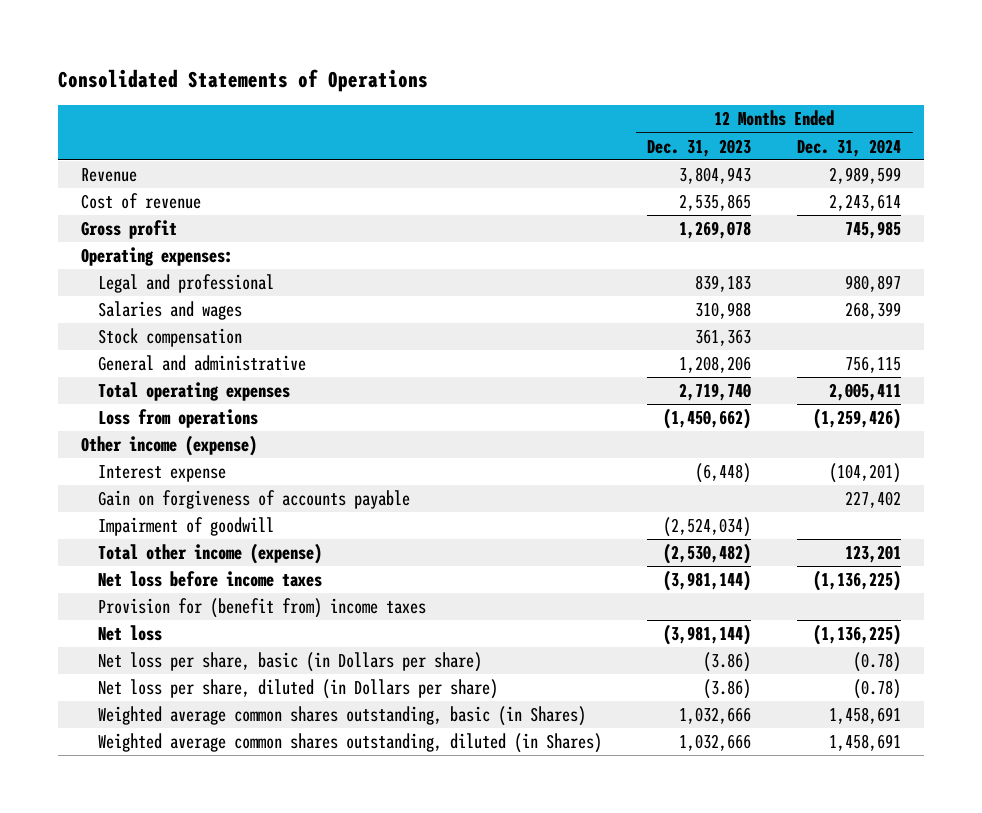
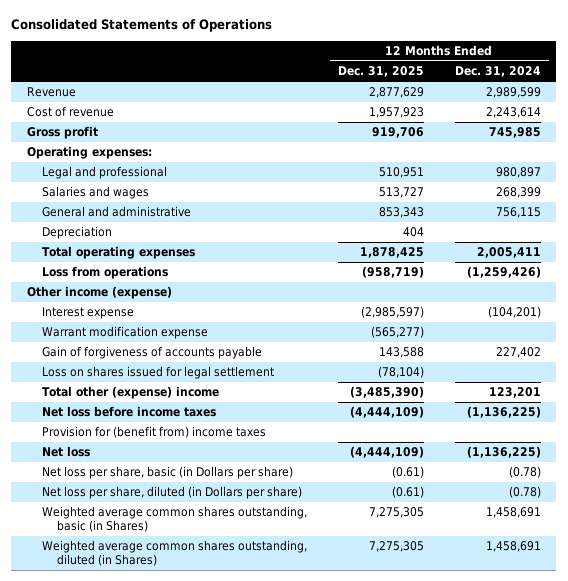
- | 12 Months Ended Dec. 31, 2023 | 12 Months Ended Dec. 31, 2024
+ | 12 Months Ended Dec. 31, 2025 | 12 Months Ended Dec. 31, 2024
- Stock compensation | 361,363 |
+ Depreciation | 404 |
- Gain on forgiveness of accounts payable | | 227,402
- Impairment of goodwill | (2,524,034) |
- Total other income (expense) | (2,530,482) | 123,201
+ Warrant modification expense | (565,277) |
+ Gain of forgiveness of accounts payable | 143,588 | 227,402
+ Loss on shares issued for legal settlement | (78,104) |
+ Total other (expense) income | (3,485,390) | 123,201

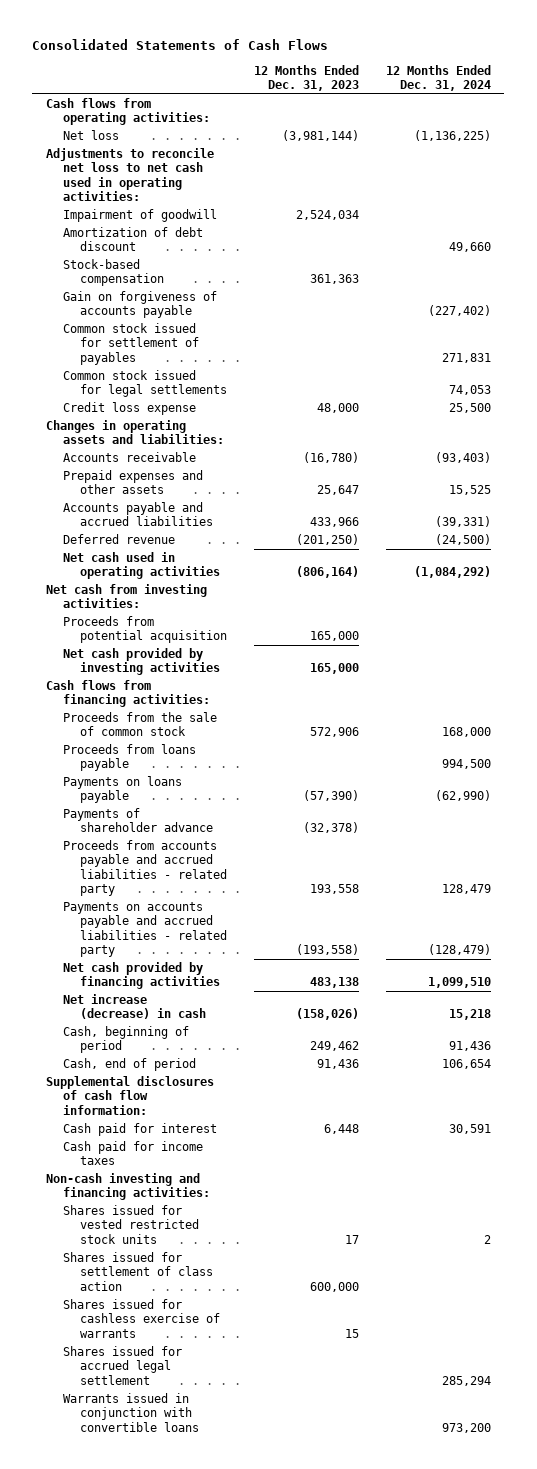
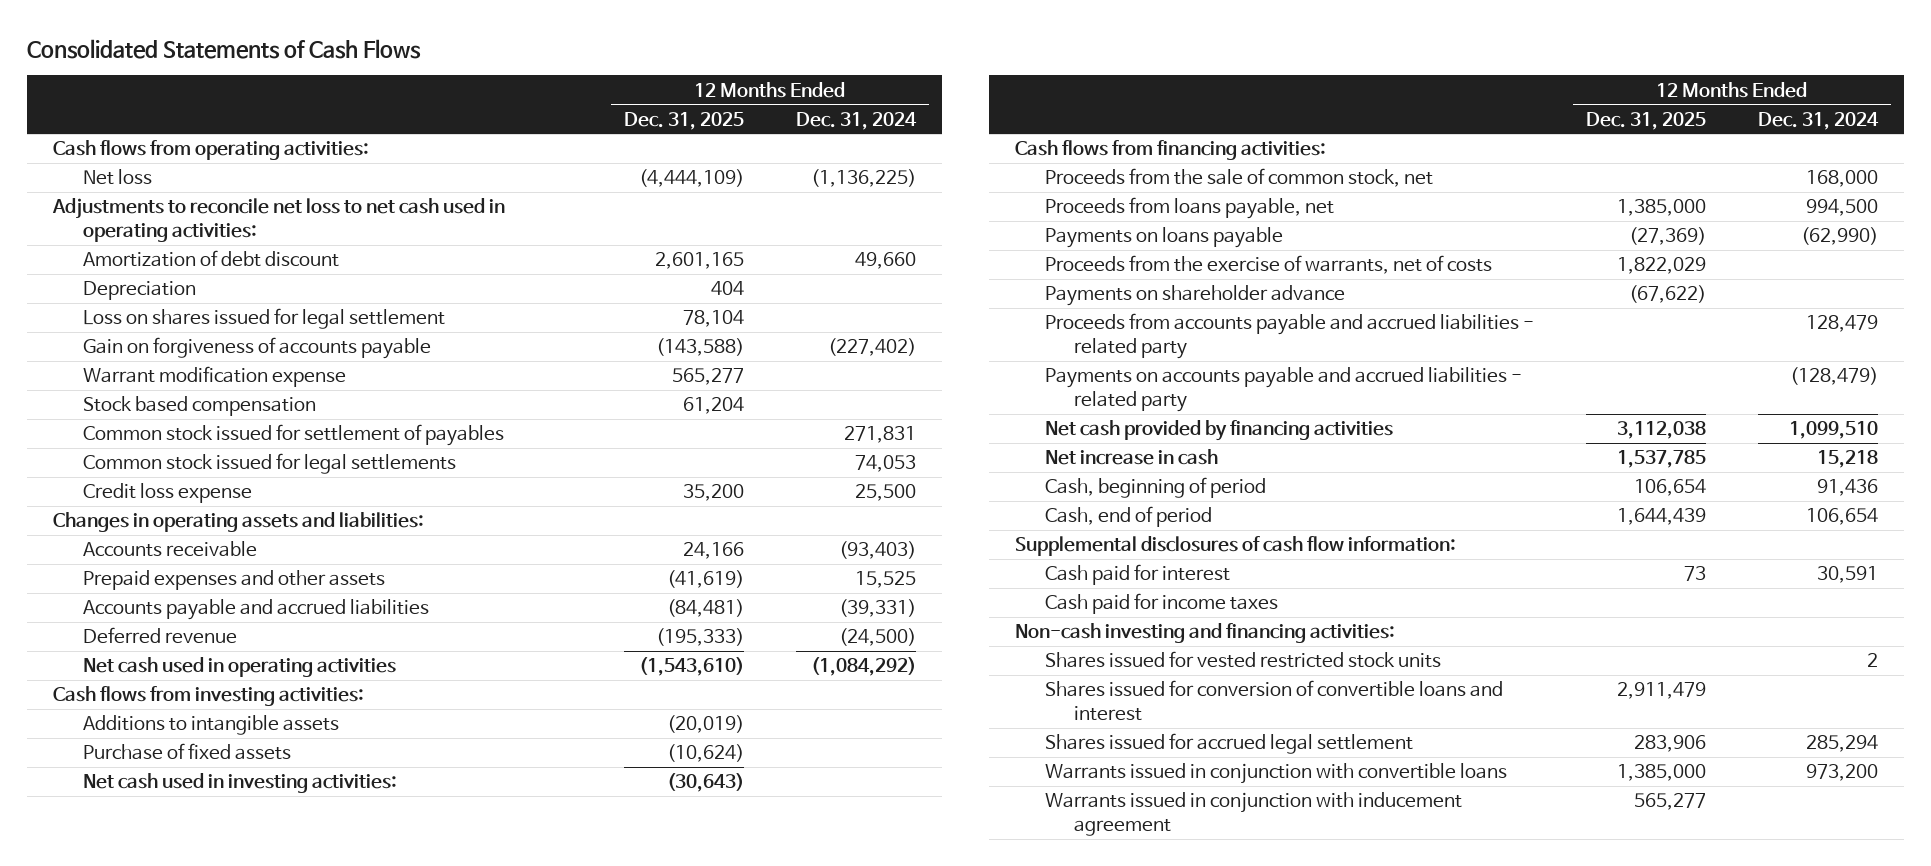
- | 12 Months Ended Dec. 31, 2023 | 12 Months Ended Dec. 31, 2024
+ | 12 Months Ended Dec. 31, 2025 | 12 Months Ended Dec. 31, 2024
- Impairment of goodwill | 2,524,034 |
- Stock-based compensation | 361,363 |
+ Depreciation | 404 |
+ Loss on shares issued for legal settlement | 78,104 |
+ Warrant modification expense | 565,277 |
+ Stock based compensation | 61,204 |
- Net cash from investing activities:
- Proceeds from potential acquisition | 165,000 |
- Net cash provided by investing activities | 165,000 |
+ Cash flows from investing activities:
+ Additions to intangible assets | (20,019) |
+ Purchase of fixed assets | (10,624) |
+ Net cash used in investing activities: | (30,643) |
- Proceeds from the sale of common stock | 572,906 | 168,000
- Proceeds from loans payable | | 994,500
+ Proceeds from the sale of common stock, net | | 168,000
+ Proceeds from loans payable, net | 1,385,000 | 994,500
- Payments of shareholder advance | (32,378) |
+ Proceeds from the exercise of warrants, net of costs | 1,822,029 |
+ Payments on shareholder advance | (67,622) |
- Net increase (decrease) in cash | (158,026) | 15,218
+ Net increase in cash | 1,537,785 | 15,218
- Shares issued for settlement of class action | 600,000 |
- Shares issued for cashless exercise of warrants | 15 |
+ Shares issued for conversion of convertible loans and interest | 2,911,479 |
+ Warrants issued in conjunction with inducement agreement | 565,277 |

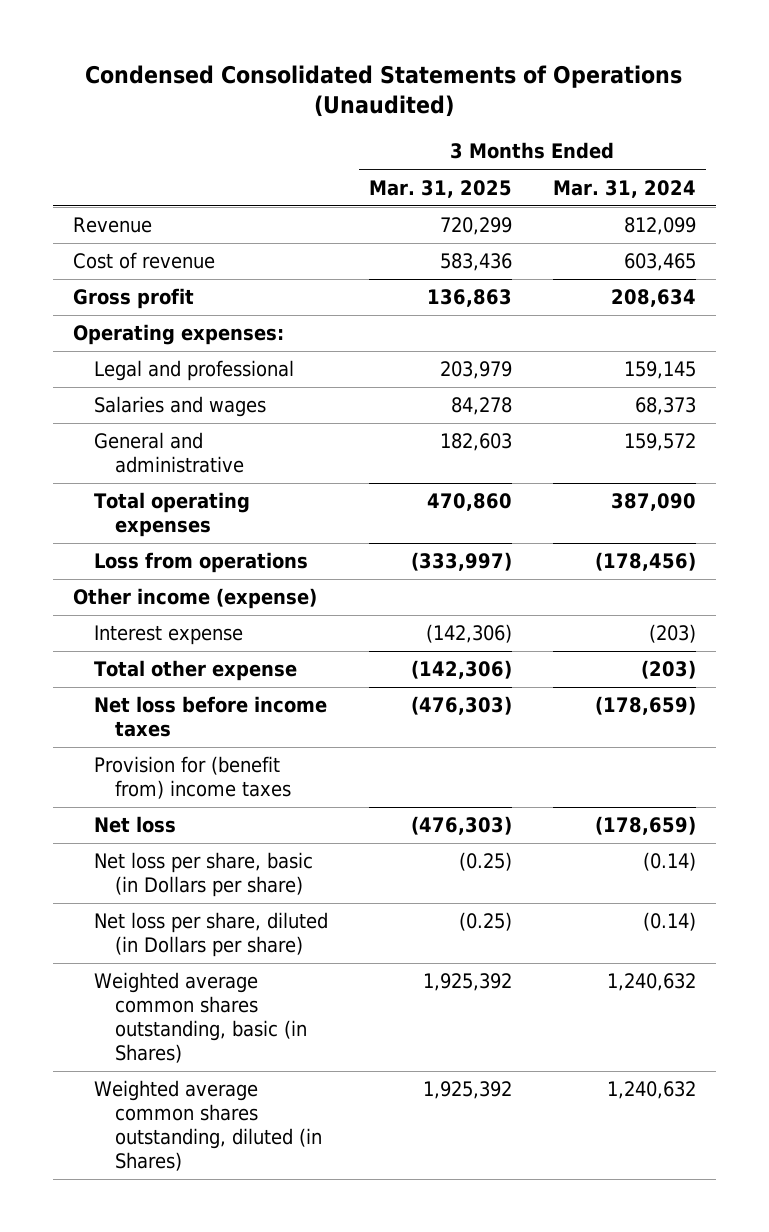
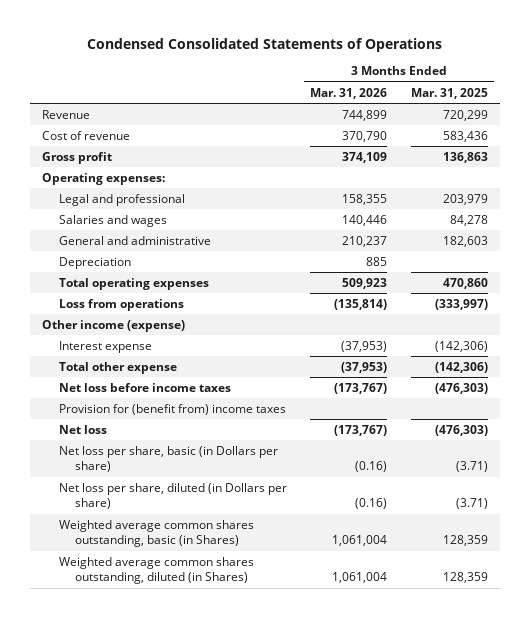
- Condensed Consolidated Statements of Operations (Unaudited)
+ Condensed Consolidated Statements of Operations
- | 3 Months Ended Mar. 31, 2025 | 3 Months Ended Mar. 31, 2024
+ | 3 Months Ended Mar. 31, 2026 | 3 Months Ended Mar. 31, 2025
+ Depreciation | 885 |
- Net loss per share, basic (in Dollars per share) | (0.25) | (0.14)
- Net loss per share, diluted (in Dollars per share) | (0.25) | (0.14)
- Weighted average common shares outstanding, basic (in Shares) | 1,925,392 | 1,240,632
- Weighted average common shares outstanding, diluted (in Shares) | 1,925,392 | 1,240,632
+ Net loss per share, basic (in Dollars per share) | (0.16) | (3.71)
+ Net loss per share, diluted (in Dollars per share) | (0.16) | (3.71)
+ Weighted average common shares outstanding, basic (in Shares) | 1,061,004 | 128,359
+ Weighted average common shares outstanding, diluted (in Shares) | 1,061,004 | 128,359

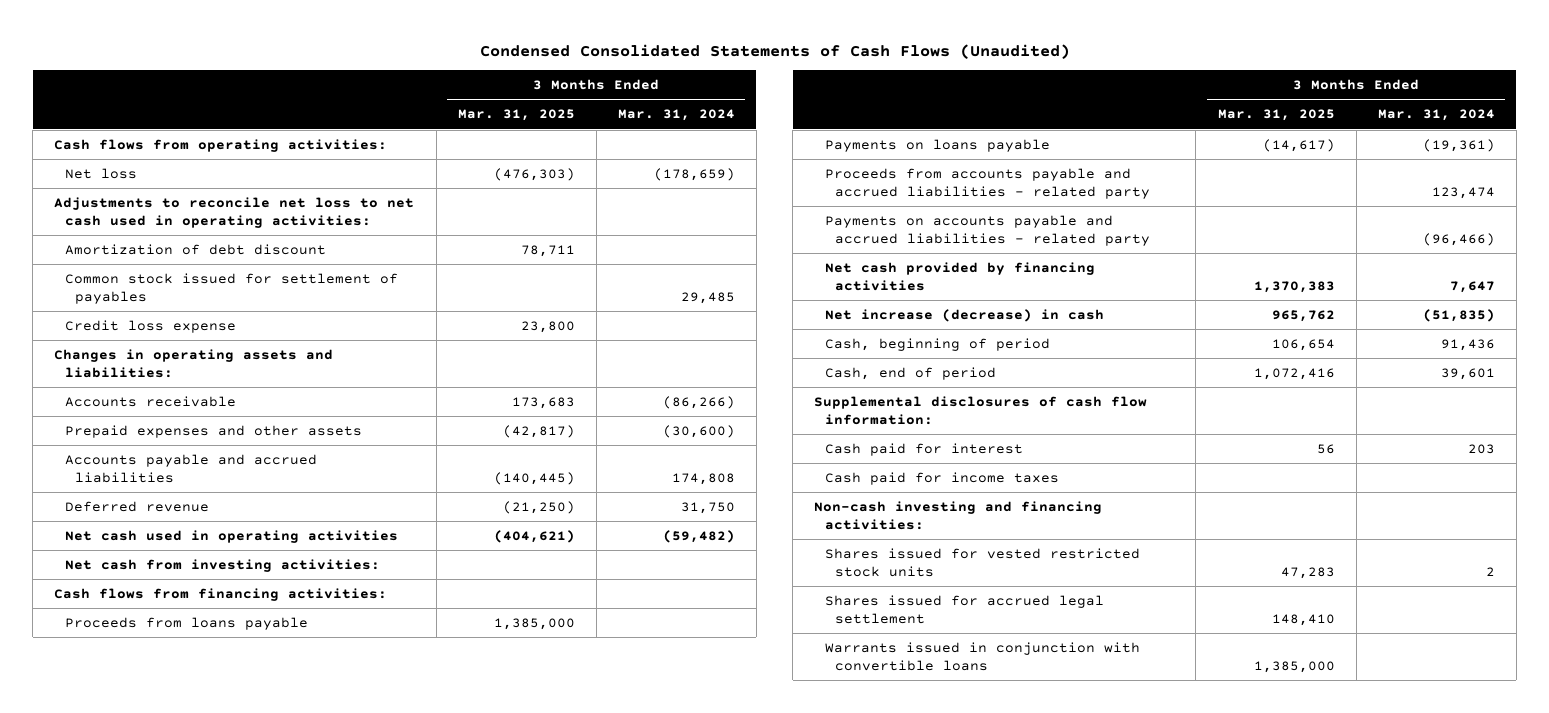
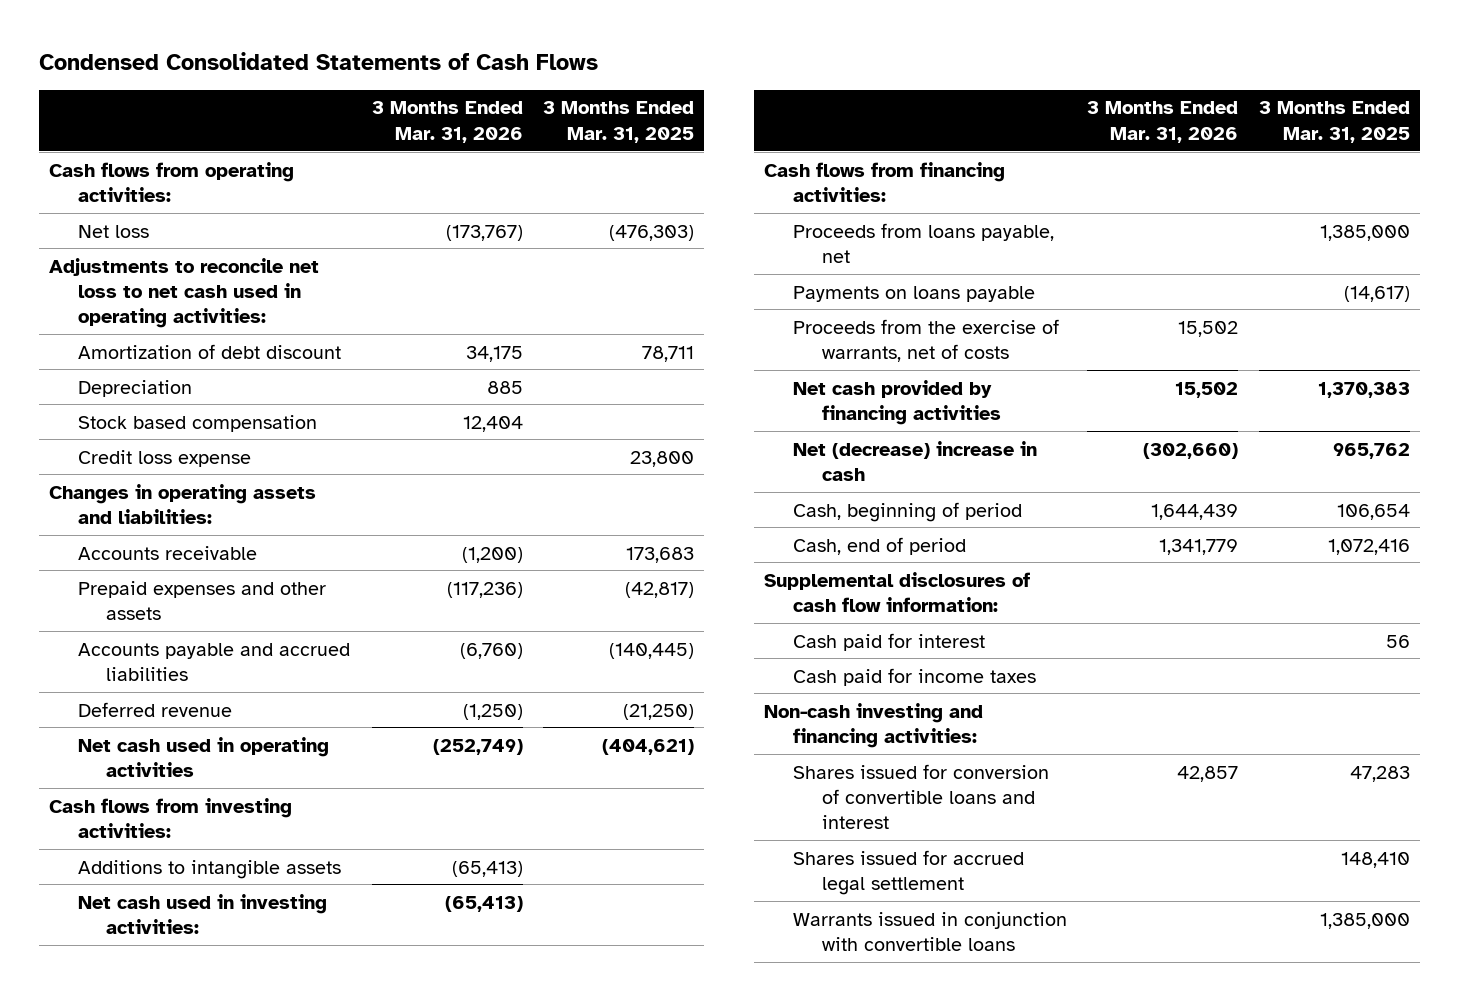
- Condensed Consolidated Statements of Cash Flows (Unaudited)
+ Condensed Consolidated Statements of Cash Flows
- | 3 Months Ended Mar. 31, 2025 | 3 Months Ended Mar. 31, 2024
+ | 3 Months Ended Mar. 31, 2026 | 3 Months Ended Mar. 31, 2025
- Common stock issued for settlement of payables | | 29,485
+ Depreciation | 885 |
+ Stock based compensation | 12,404 |
- Net cash from investing activities:
+ Cash flows from investing activities:
+ Additions to intangible assets | (65,413) |
+ Net cash used in investing activities: | (65,413) |
- Proceeds from loans payable | 1,385,000 |
+ Proceeds from loans payable, net | | 1,385,000
- Proceeds from accounts payable and accrued liabilities - related party | | 123,474
- Payments on accounts payable and accrued liabilities - related party | | (96,466)
+ Proceeds from the exercise of warrants, net of costs | 15,502 |
- Net increase (decrease) in cash | 965,762 | (51,835)
+ Net (decrease) increase in cash | (302,660) | 965,762
- Shares issued for vested restricted stock units | 47,283 | 2
+ Shares issued for conversion of convertible loans and interest | 42,857 | 47,283

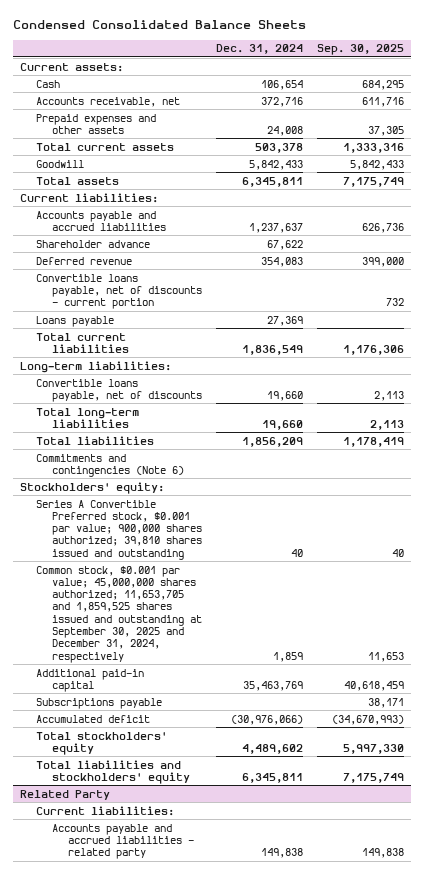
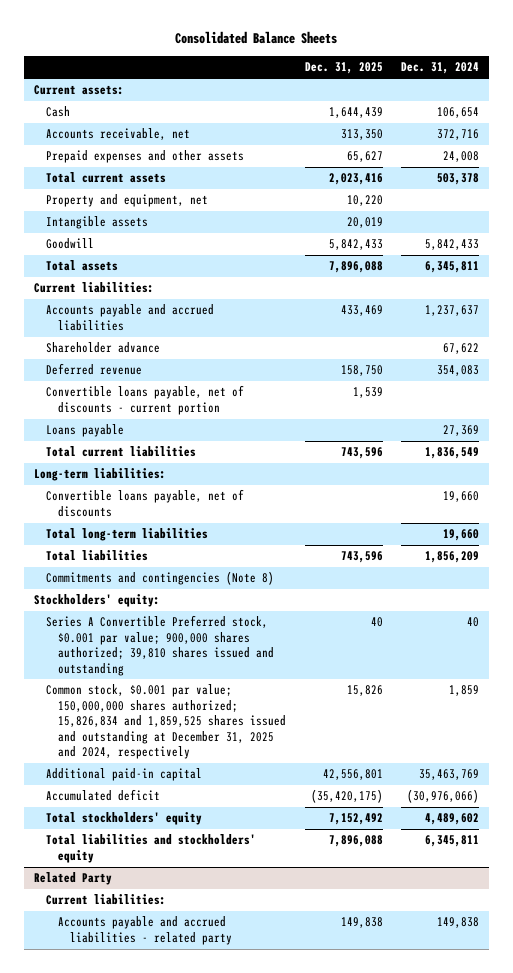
- Condensed Consolidated Balance Sheets
+ Consolidated Balance Sheets
- | Dec. 31, 2024 | Sep. 30, 2025
+ | Dec. 31, 2025 | Dec. 31, 2024
+ Property and equipment, net | 10,220 |
+ Intangible assets | 20,019 |
- Commitments and contingencies (Note 6)
+ Commitments and contingencies (Note 8)
- Common stock, $0.001 par value; 45,000,000 shares authorized; 11,653,705 and 1,859,525 shares issued and outstanding at September 30, 2025 and December 31, 2024, respectively | 1,859 | 11,653
+ Common stock, $0.001 par value; 150,000,000 shares authorized; 15,826,834 and 1,859,525 shares issued and outstanding at December 31, 2025 and 2024, respectively | 15,826 | 1,859
- Subscriptions payable | | 38,171

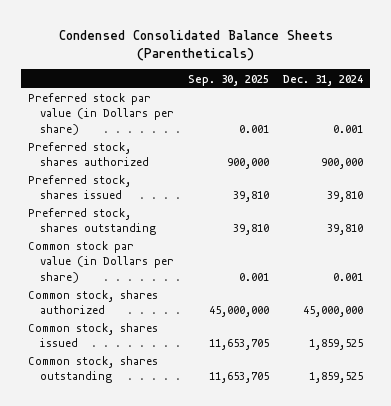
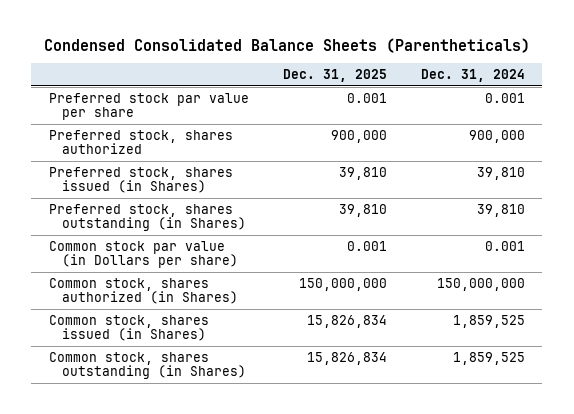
- | Sep. 30, 2025 | Dec. 31, 2024
+ | Dec. 31, 2025 | Dec. 31, 2024
- Preferred stock par value (in Dollars per share) | 0.001 | 0.001
+ Preferred stock par value per share | 0.001 | 0.001
- Preferred stock, shares issued | 39,810 | 39,810
- Preferred stock, shares outstanding | 39,810 | 39,810
+ Preferred stock, shares issued (in Shares) | 39,810 | 39,810
+ Preferred stock, shares outstanding (in Shares) | 39,810 | 39,810
- Common stock, shares authorized | 45,000,000 | 45,000,000
- Common stock, shares issued | 11,653,705 | 1,859,525
- Common stock, shares outstanding | 11,653,705 | 1,859,525
+ Common stock, shares authorized (in Shares) | 150,000,000 | 150,000,000
+ Common stock, shares issued (in Shares) | 15,826,834 | 1,859,525
+ Common stock, shares outstanding (in Shares) | 15,826,834 | 1,859,525

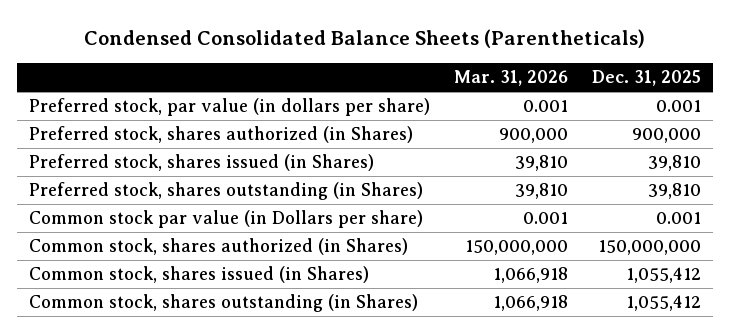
- | Dec. 31, 2025 | Dec. 31, 2024
+ | Mar. 31, 2026 | Dec. 31, 2025
- Preferred stock par value per share | 0.001 | 0.001
- Preferred stock, shares authorized | 900,000 | 900,000
+ Preferred stock, par value (in dollars per share) | 0.001 | 0.001
+ Preferred stock, shares authorized (in Shares) | 900,000 | 900,000
- Common stock, shares issued (in Shares) | 15,826,834 | 1,859,525
- Common stock, shares outstanding (in Shares) | 15,826,834 | 1,859,525
+ Common stock, shares issued (in Shares) | 1,066,918 | 1,055,412
+ Common stock, shares outstanding (in Shares) | 1,066,918 | 1,055,412

